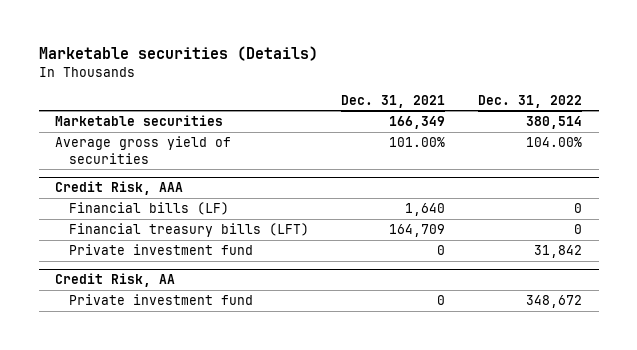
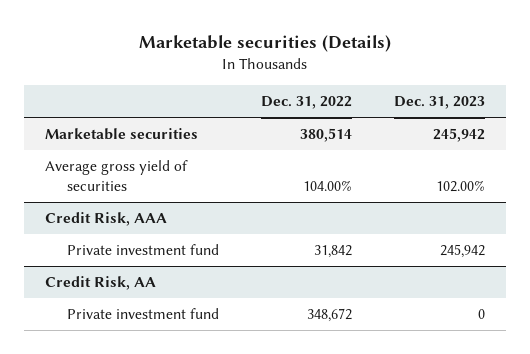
- | Dec. 31, 2021 | Dec. 31, 2022
+ | Dec. 31, 2022 | Dec. 31, 2023
@ Credit Risk, AAA
- Financial bills (LF) | 1,640 | 0
- Financial treasury bills (LFT) | 164,709 | 0

